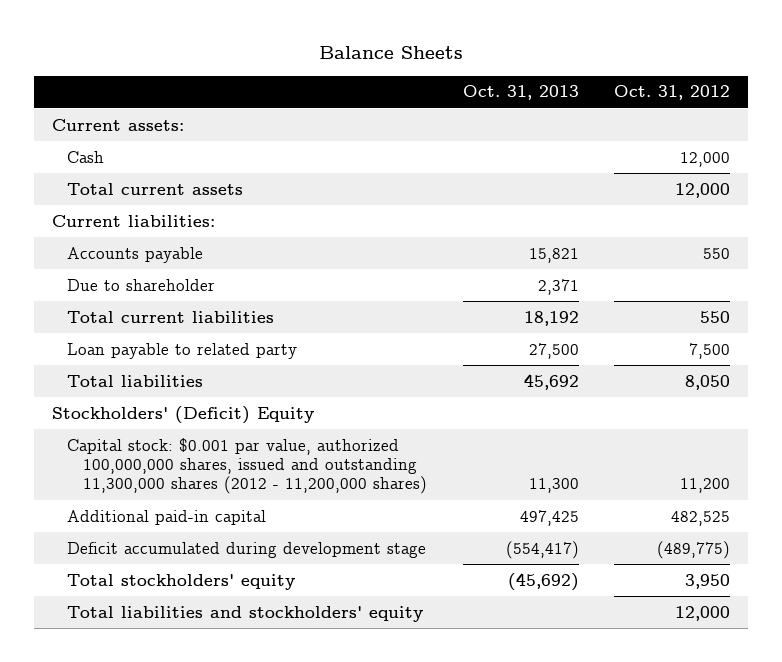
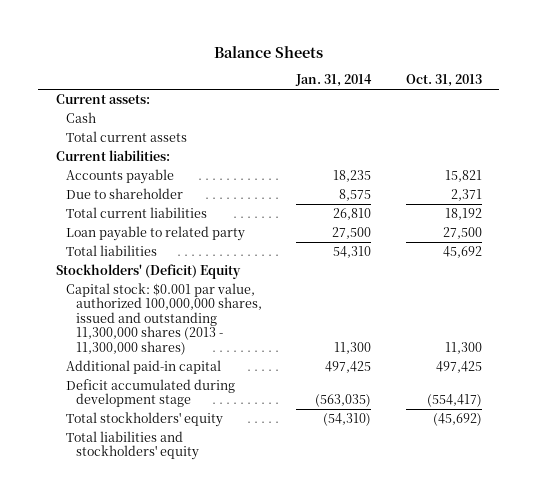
- | Oct. 31, 2013 | Oct. 31, 2012
+ | Jan. 31, 2014 | Oct. 31, 2013
- Capital stock: $0.001 par value, authorized 100,000,000 shares, issued and outstanding 11,300,000 shares (2012 - 11,200,000 shares) | 11,300 | 11,200
+ Capital stock: $0.001 par value, authorized 100,000,000 shares, issued and outstanding 11,300,000 shares (2013 - 11,300,000 shares) | 11,300 | 11,300

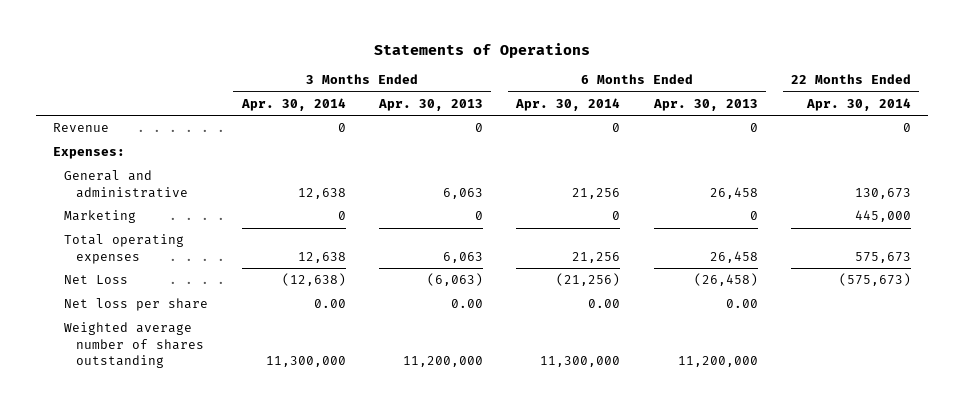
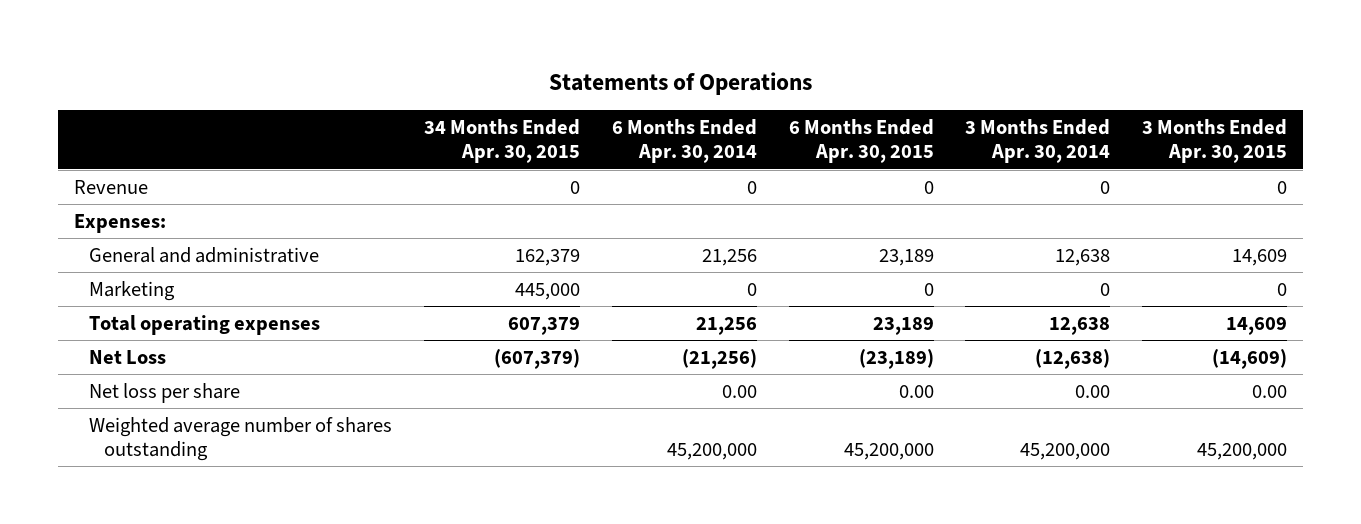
- | 3 Months Ended Apr. 30, 2014 | 3 Months Ended Apr. 30, 2013 | 6 Months Ended Apr. 30, 2014 | 6 Months Ended Apr. 30, 2013 | 22 Months Ended Apr. 30, 2014
+ | 34 Months Ended Apr. 30, 2015 | 6 Months Ended Apr. 30, 2014 | 6 Months Ended Apr. 30, 2015 | 3 Months Ended Apr. 30, 2014 | 3 Months Ended Apr. 30, 2015
- Weighted average number of shares outstanding | 11,300,000 | 11,200,000 | 11,300,000 | 11,200,000 |
+ Weighted average number of shares outstanding | | 45,200,000 | 45,200,000 | 45,200,000 | 45,200,000

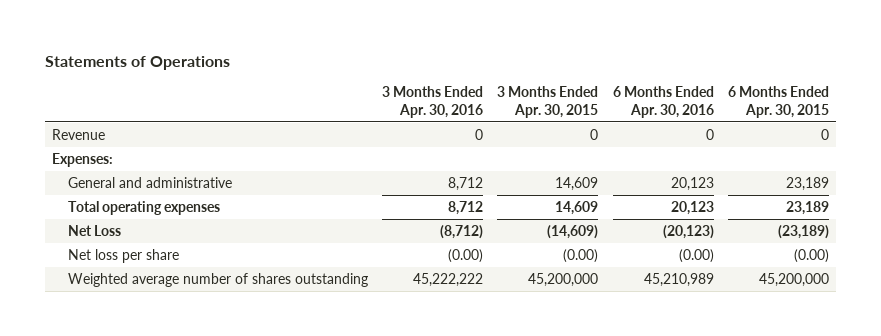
- | 34 Months Ended Apr. 30, 2015 | 6 Months Ended Apr. 30, 2014 | 6 Months Ended Apr. 30, 2015 | 3 Months Ended Apr. 30, 2014 | 3 Months Ended Apr. 30, 2015
+ | 3 Months Ended Apr. 30, 2016 | 3 Months Ended Apr. 30, 2015 | 6 Months Ended Apr. 30, 2016 | 6 Months Ended Apr. 30, 2015
- Marketing | 445,000 | 0 | 0 | 0 | 0
- Net loss per share | | 0.00 | 0.00 | 0.00 | 0.00
+ Net loss per share | (0.00) | (0.00) | (0.00) | (0.00)

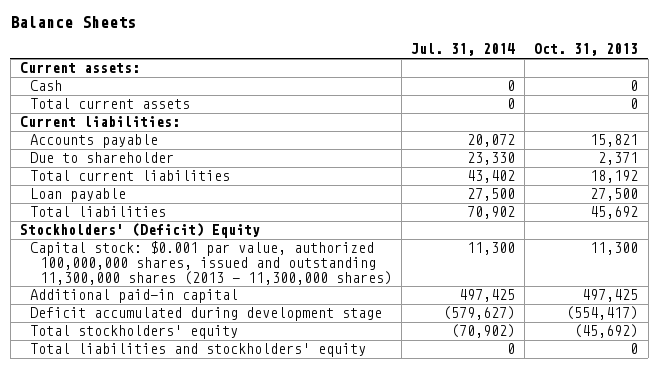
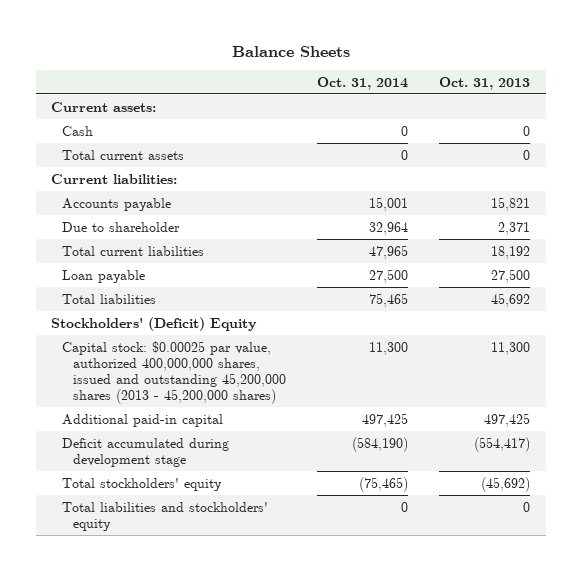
- | Jul. 31, 2014 | Oct. 31, 2013
+ | Oct. 31, 2014 | Oct. 31, 2013
- Capital stock: $0.001 par value, authorized 100,000,000 shares, issued and outstanding 11,300,000 shares (2013 - 11,300,000 shares) | 11,300 | 11,300
+ Capital stock: $0.00025 par value, authorized 400,000,000 shares, issued and outstanding 45,200,000 shares (2013 - 45,200,000 shares) | 11,300 | 11,300

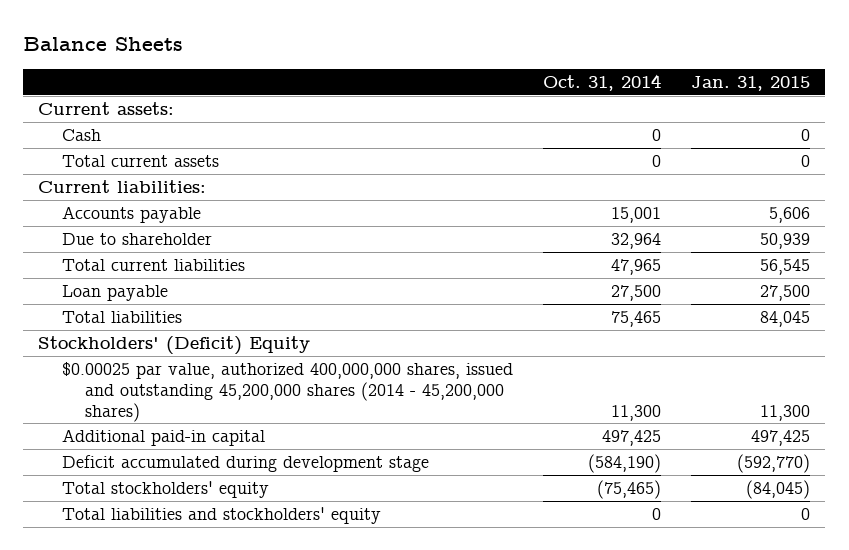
- | Oct. 31, 2014 | Oct. 31, 2013
+ | Oct. 31, 2014 | Jan. 31, 2015
- Capital stock: $0.00025 par value, authorized 400,000,000 shares, issued and outstanding 45,200,000 shares (2013 - 45,200,000 shares) | 11,300 | 11,300
+ $0.00025 par value, authorized 400,000,000 shares, issued and outstanding 45,200,000 shares (2014 - 45,200,000 shares) | 11,300 | 11,300

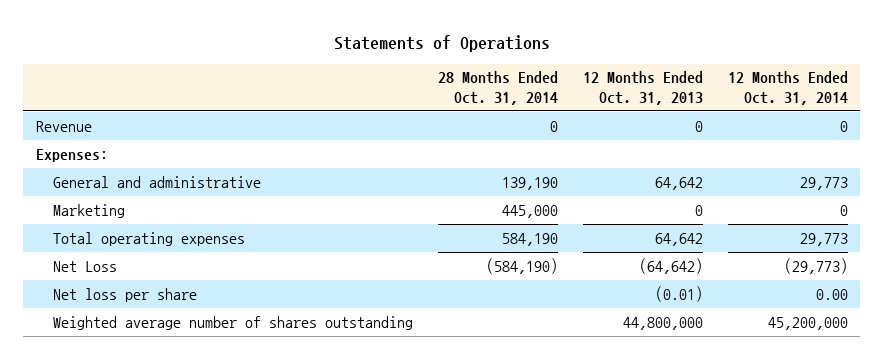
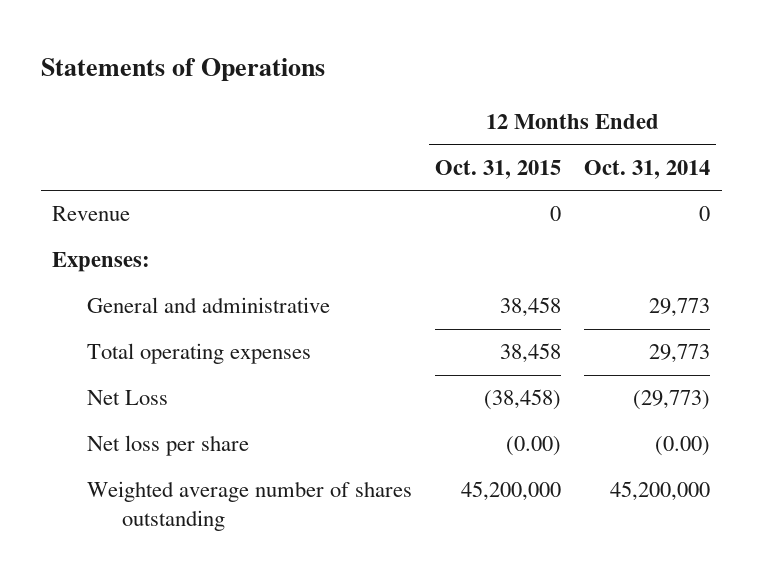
- | 28 Months Ended Oct. 31, 2014 | 12 Months Ended Oct. 31, 2013 | 12 Months Ended Oct. 31, 2014
+ | 12 Months Ended Oct. 31, 2015 | 12 Months Ended Oct. 31, 2014
- Marketing | 445,000 | 0 | 0
- Net loss per share | | (0.01) | 0.00
+ Net loss per share | (0.00) | (0.00)

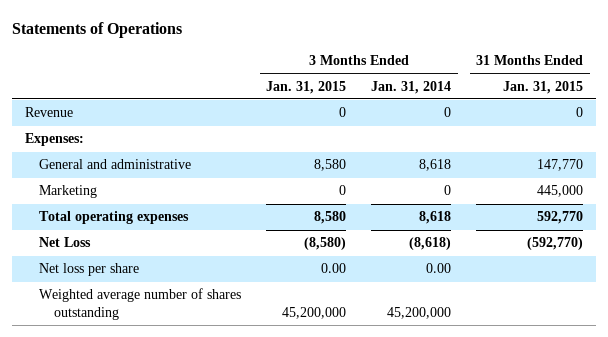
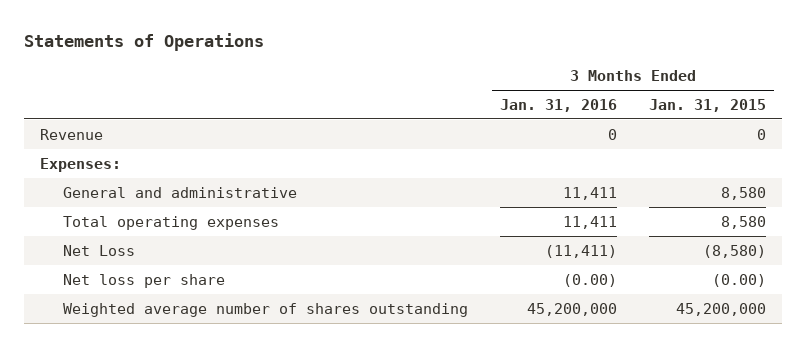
- | 3 Months Ended Jan. 31, 2015 | 3 Months Ended Jan. 31, 2014 | 31 Months Ended Jan. 31, 2015
+ | 3 Months Ended Jan. 31, 2016 | 3 Months Ended Jan. 31, 2015
- Marketing | 0 | 0 | 445,000
- Net loss per share | 0.00 | 0.00 |
+ Net loss per share | (0.00) | (0.00)

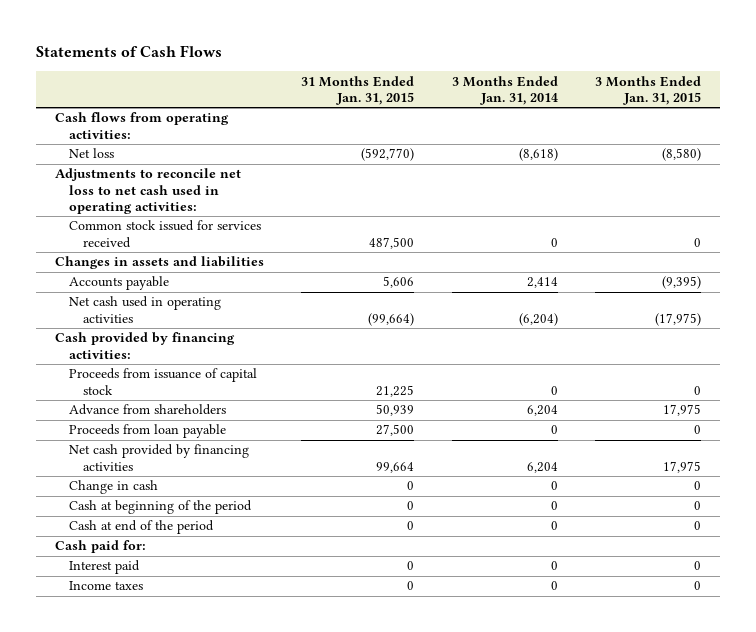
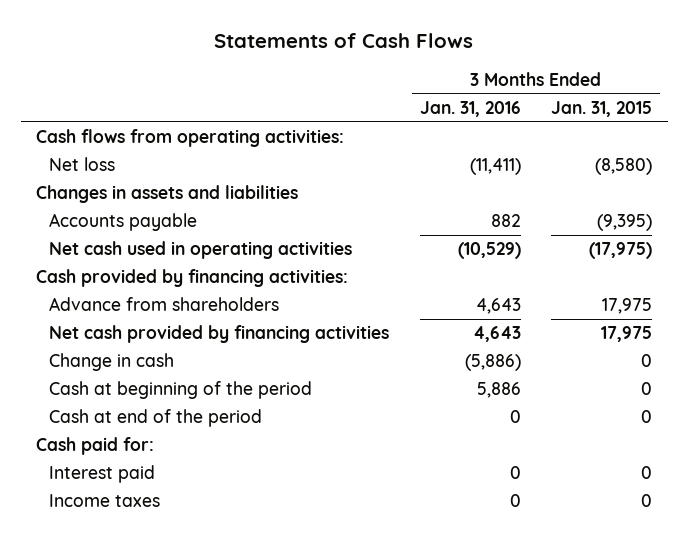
- | 31 Months Ended Jan. 31, 2015 | 3 Months Ended Jan. 31, 2014 | 3 Months Ended Jan. 31, 2015
+ | 3 Months Ended Jan. 31, 2016 | 3 Months Ended Jan. 31, 2015
- Adjustments to reconcile net loss to net cash used in operating activities:
- Common stock issued for services received | 487,500 | 0 | 0
- Proceeds from issuance of capital stock | 21,225 | 0 | 0
- Proceeds from loan payable | 27,500 | 0 | 0

